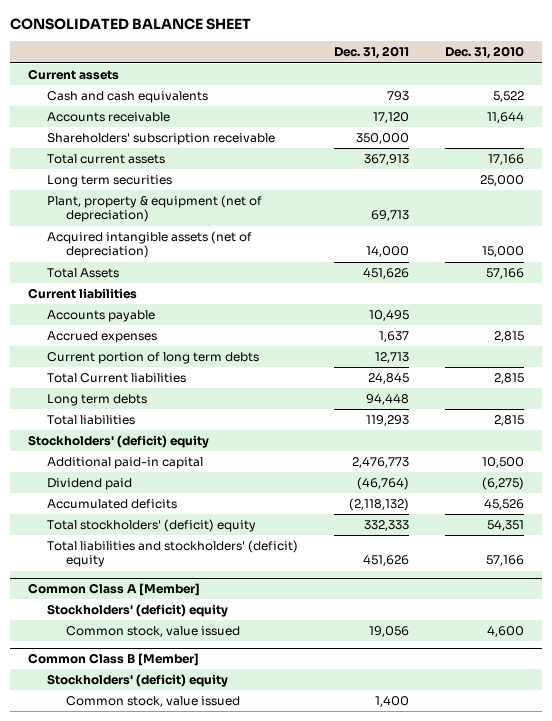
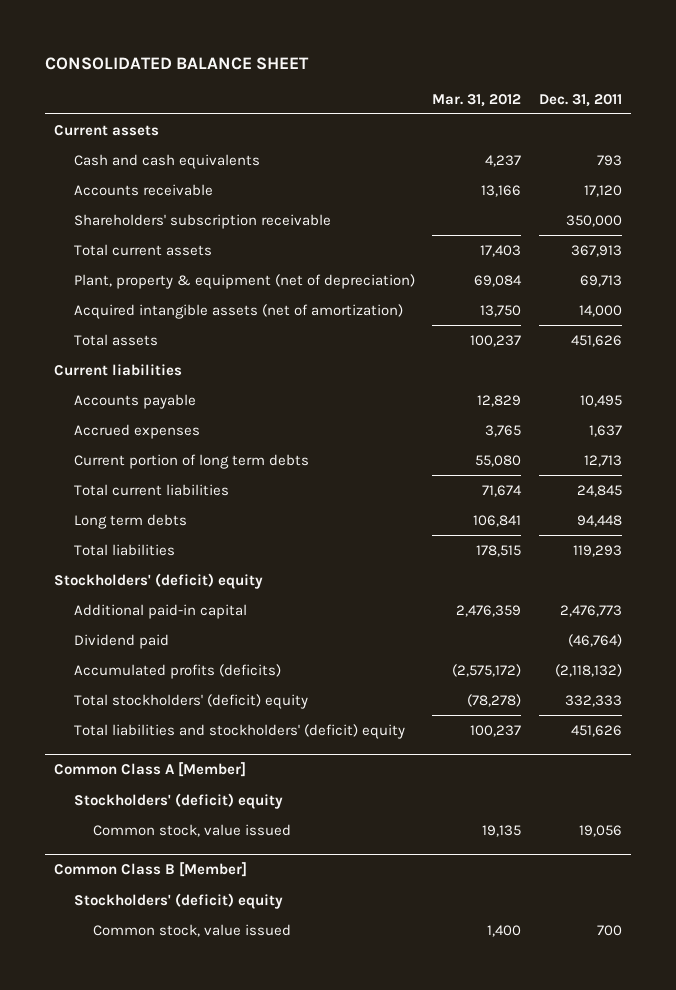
- | Dec. 31, 2011 | Dec. 31, 2010
+ | Mar. 31, 2012 | Dec. 31, 2011
- Long term securities | | 25,000
- Acquired intangible assets (net of depreciation) | 14,000 | 15,000
- Total Assets | 451,626 | 57,166
+ Acquired intangible assets (net of amortization) | 13,750 | 14,000
+ Total assets | 100,237 | 451,626
- Total Current liabilities | 24,845 | 2,815
+ Total current liabilities | 71,674 | 24,845
- Accumulated deficits | (2,118,132) | 45,526
+ Accumulated profits (deficits) | (2,575,172) | (2,118,132)
@ Common Class B [Member]
- Common stock, value issued | 1,400 |
+ Common stock, value issued | 1,400 | 700

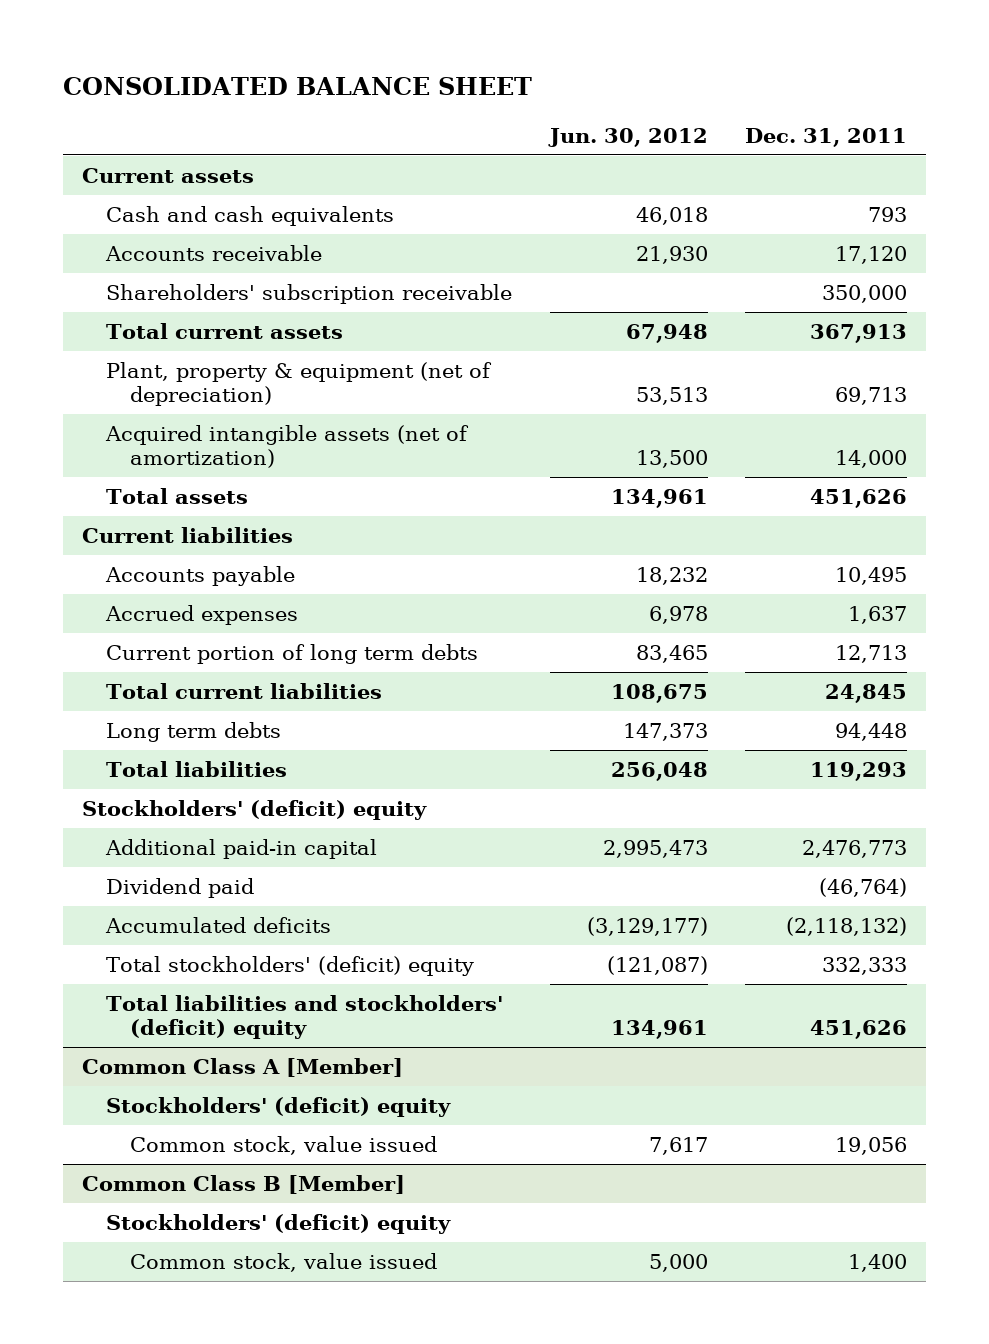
- | Mar. 31, 2012 | Dec. 31, 2011
+ | Jun. 30, 2012 | Dec. 31, 2011
- Accumulated profits (deficits) | (2,575,172) | (2,118,132)
+ Accumulated deficits | (3,129,177) | (2,118,132)
@ Common Class B [Member]
- Common stock, value issued | 1,400 | 700
+ Common stock, value issued | 5,000 | 1,400

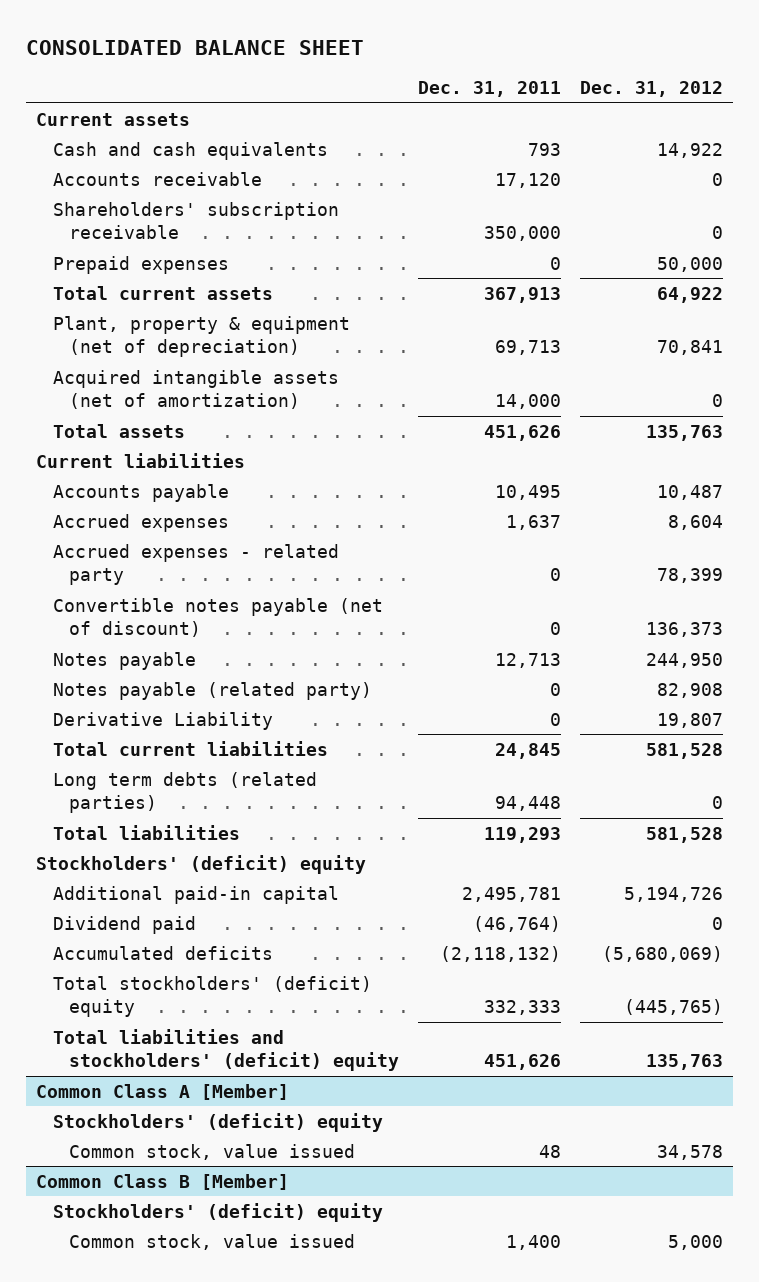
- | Jun. 30, 2012 | Dec. 31, 2011
+ | Dec. 31, 2011 | Dec. 31, 2012
+ Prepaid expenses | 0 | 50,000
- Current portion of long term debts | 83,465 | 12,713
+ Accrued expenses - related party | 0 | 78,399
+ Convertible notes payable (net of discount) | 0 | 136,373
+ Notes payable | 12,713 | 244,950
+ Notes payable (related party) | 0 | 82,908
+ Derivative Liability | 0 | 19,807
- Long term debts | 147,373 | 94,448
+ Long term debts (related parties) | 94,448 | 0
- Additional paid-in capital | 2,995,473 | 2,476,773
+ Additional paid-in capital | 2,495,781 | 5,194,726
@ Common Class A [Member]
- Common stock, value issued | 7,617 | 19,056
+ Common stock, value issued | 48 | 34,578

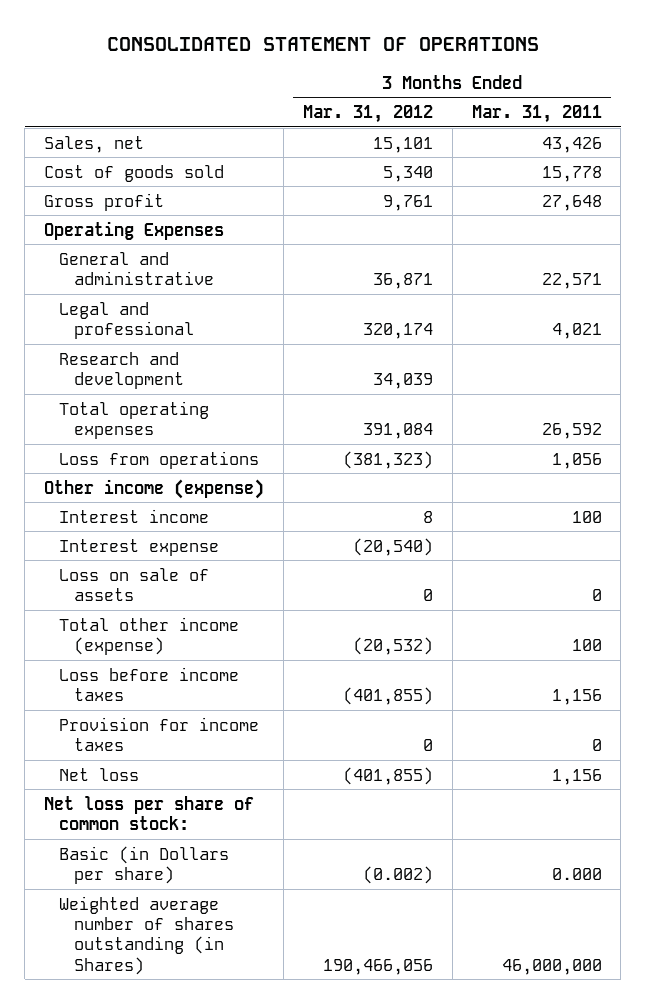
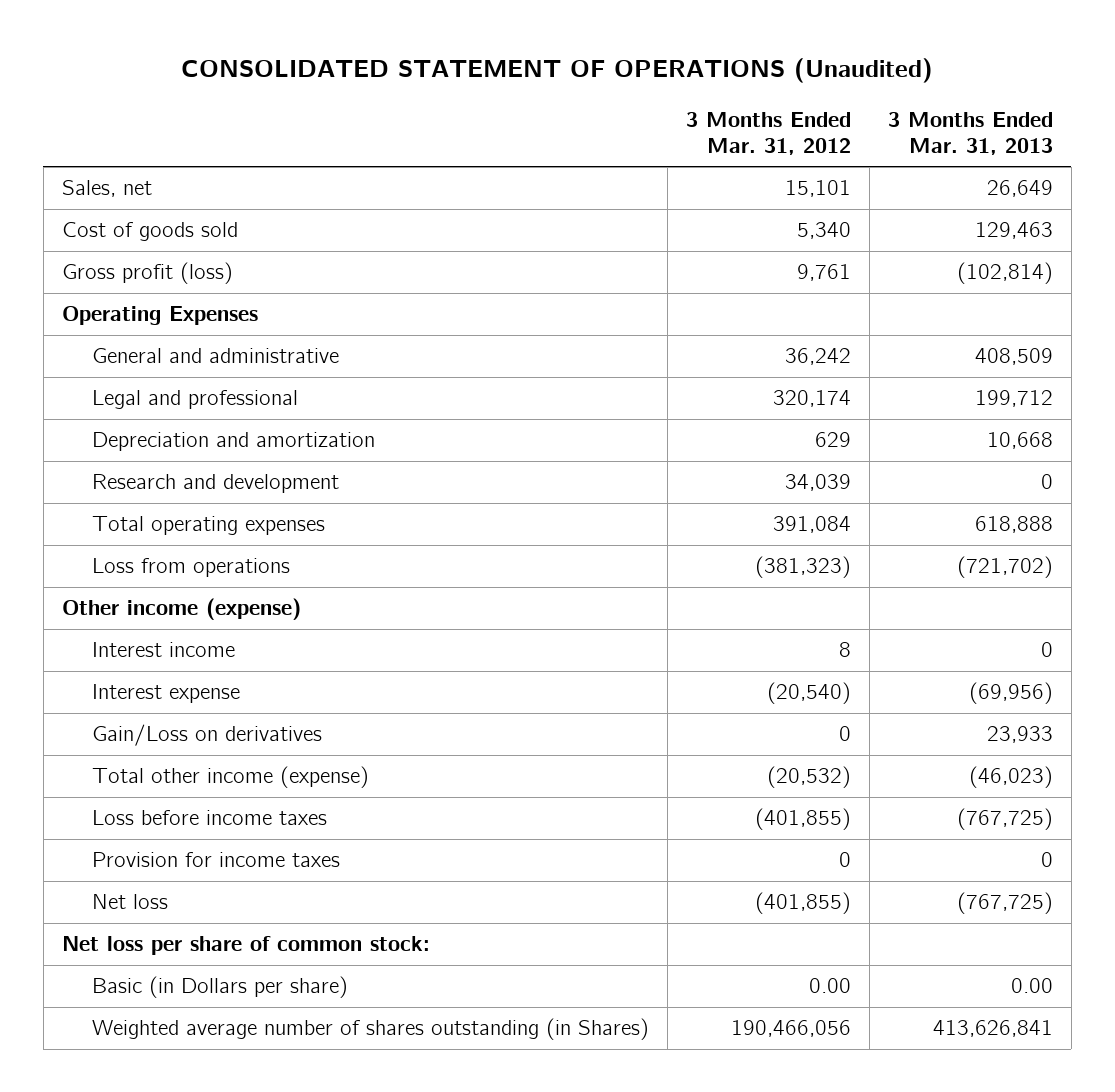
- CONSOLIDATED STATEMENT OF OPERATIONS
+ CONSOLIDATED STATEMENT OF OPERATIONS (Unaudited)
- | 3 Months Ended Mar. 31, 2012 | 3 Months Ended Mar. 31, 2011
+ | 3 Months Ended Mar. 31, 2012 | 3 Months Ended Mar. 31, 2013
- Gross profit | 9,761 | 27,648
+ Gross profit (loss) | 9,761 | (102,814)
- General and administrative | 36,871 | 22,571
+ General and administrative | 36,242 | 408,509
+ Depreciation and amortization | 629 | 10,668
- Loss on sale of assets | 0 | 0
+ Gain/Loss on derivatives | 0 | 23,933
- Basic (in Dollars per share) | (0.002) | 0.000
+ Basic (in Dollars per share) | 0.00 | 0.00

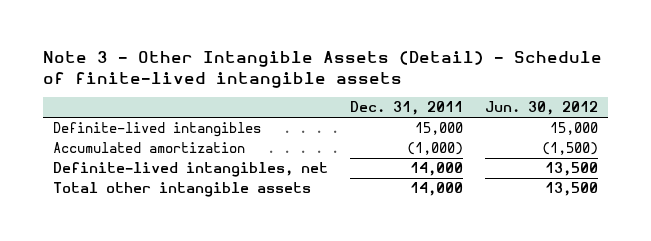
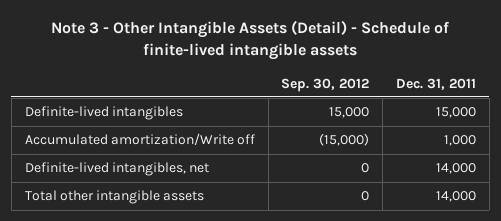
- | Dec. 31, 2011 | Jun. 30, 2012
+ | Sep. 30, 2012 | Dec. 31, 2011
- Accumulated amortization | (1,000) | (1,500)
+ Accumulated amortization/Write off | (15,000) | 1,000

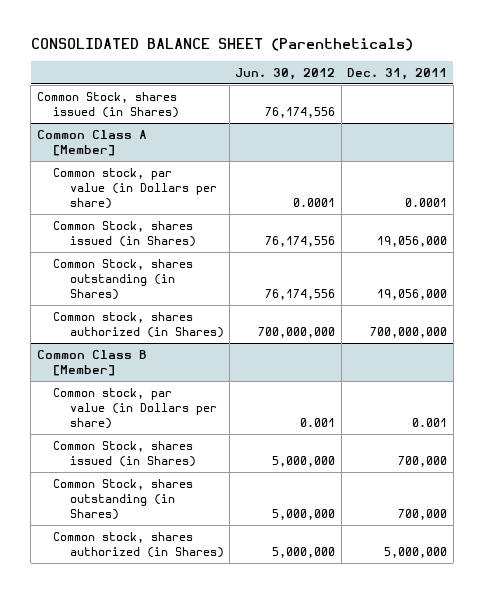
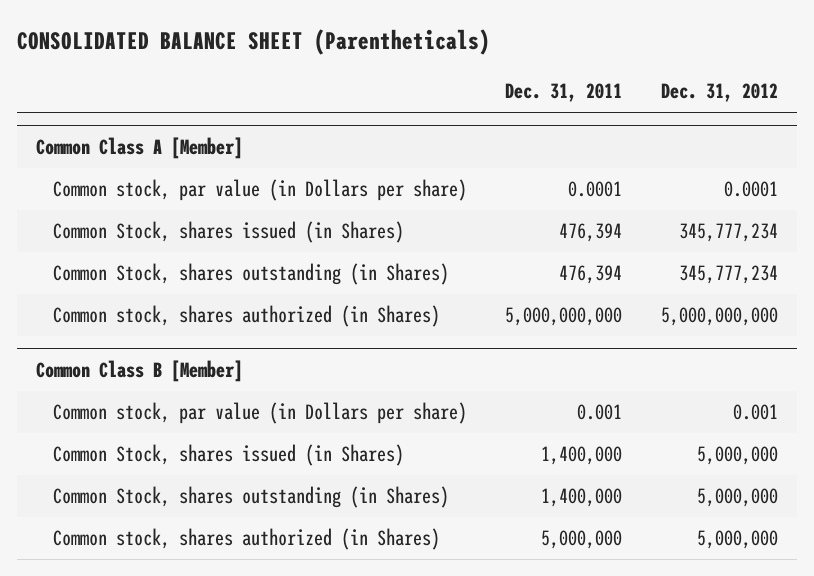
- | Jun. 30, 2012 | Dec. 31, 2011
+ | Dec. 31, 2011 | Dec. 31, 2012
- Common Stock, shares issued (in Shares) | 76,174,556 |
@ Common Class A [Member]
- Common Stock, shares issued (in Shares) | 76,174,556 | 19,056,000
- Common Stock, shares outstanding (in Shares) | 76,174,556 | 19,056,000
- Common stock, shares authorized (in Shares) | 700,000,000 | 700,000,000
+ Common Stock, shares issued (in Shares) | 476,394 | 345,777,234
+ Common Stock, shares outstanding (in Shares) | 476,394 | 345,777,234
+ Common stock, shares authorized (in Shares) | 5,000,000,000 | 5,000,000,000
@ Common Class B [Member]
- Common Stock, shares issued (in Shares) | 5,000,000 | 700,000
- Common Stock, shares outstanding (in Shares) | 5,000,000 | 700,000
+ Common Stock, shares issued (in Shares) | 1,400,000 | 5,000,000
+ Common Stock, shares outstanding (in Shares) | 1,400,000 | 5,000,000

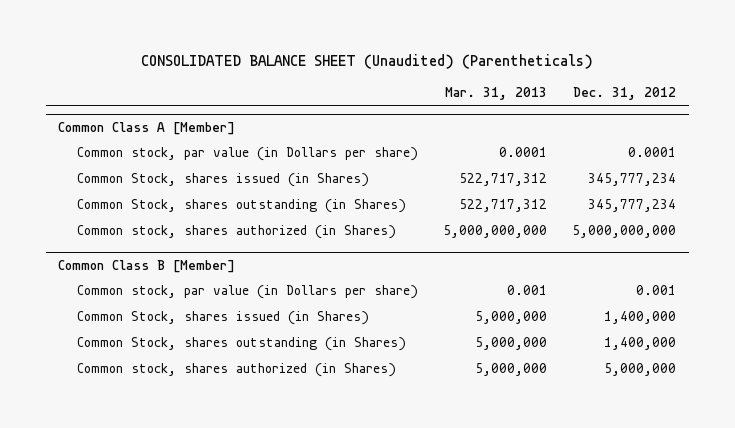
- CONSOLIDATED BALANCE SHEET (Parentheticals)
+ CONSOLIDATED BALANCE SHEET (Unaudited) (Parentheticals)
- | Dec. 31, 2011 | Dec. 31, 2012
+ | Mar. 31, 2013 | Dec. 31, 2012
@ Common Class B [Member]
- Common Stock, shares issued (in Shares) | 1,400,000 | 5,000,000
- Common Stock, shares outstanding (in Shares) | 1,400,000 | 5,000,000
+ Common Stock, shares issued (in Shares) | 5,000,000 | 1,400,000
+ Common Stock, shares outstanding (in Shares) | 5,000,000 | 1,400,000

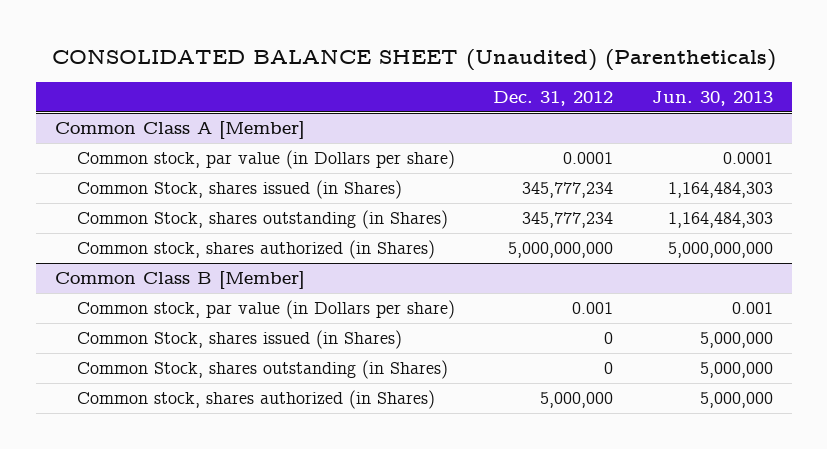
- | Mar. 31, 2013 | Dec. 31, 2012
+ | Dec. 31, 2012 | Jun. 30, 2013
@ Common Class B [Member]
- Common Stock, shares issued (in Shares) | 5,000,000 | 1,400,000
- Common Stock, shares outstanding (in Shares) | 5,000,000 | 1,400,000
+ Common Stock, shares issued (in Shares) | 0 | 5,000,000
+ Common Stock, shares outstanding (in Shares) | 0 | 5,000,000

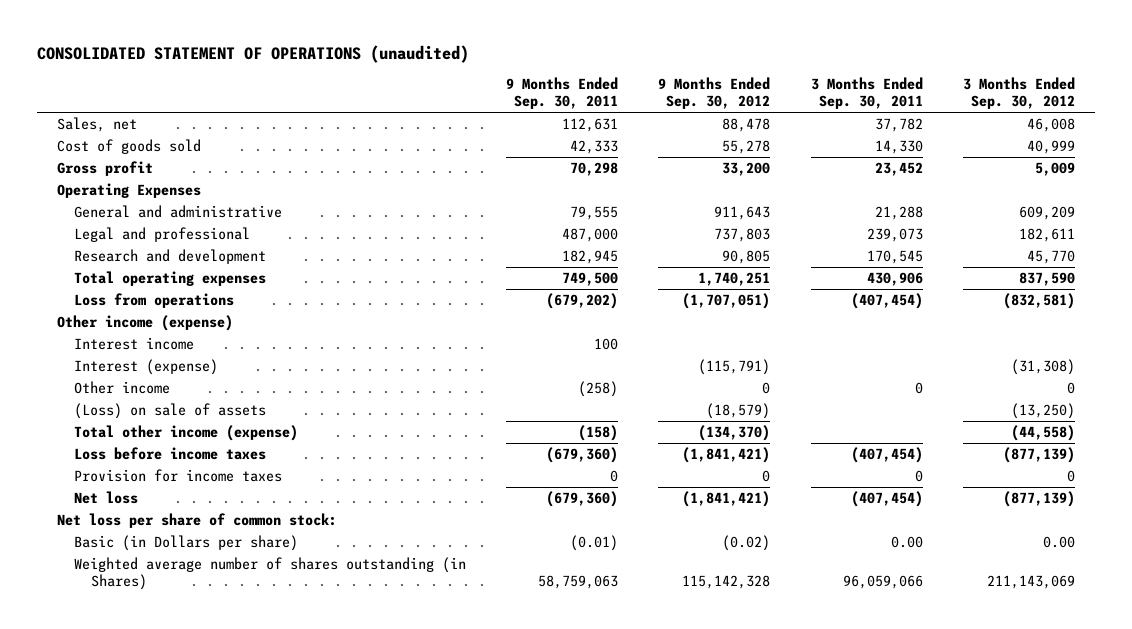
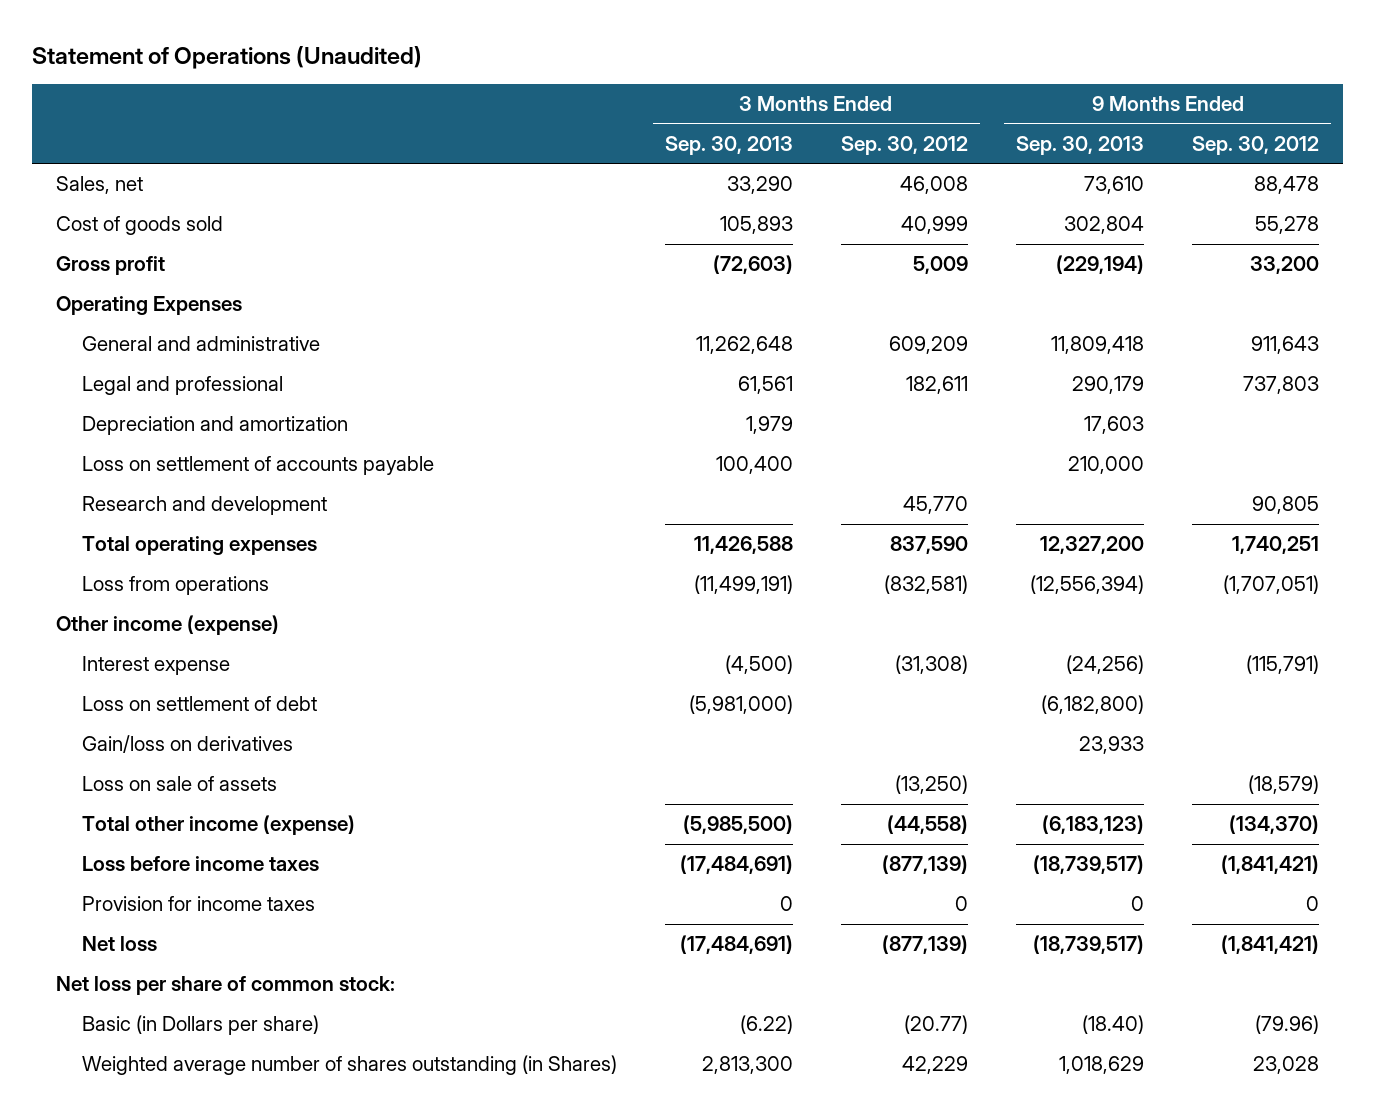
- CONSOLIDATED STATEMENT OF OPERATIONS (unaudited)
+ Statement of Operations (Unaudited)
- | 9 Months Ended Sep. 30, 2011 | 9 Months Ended Sep. 30, 2012 | 3 Months Ended Sep. 30, 2011 | 3 Months Ended Sep. 30, 2012
+ | 3 Months Ended Sep. 30, 2013 | 3 Months Ended Sep. 30, 2012 | 9 Months Ended Sep. 30, 2013 | 9 Months Ended Sep. 30, 2012
+ Depreciation and amortization | 1,979 | | 17,603 |
+ Loss on settlement of accounts payable | 100,400 | | 210,000 |
- Interest income | 100 | | |
- Interest (expense) | | (115,791) | | (31,308)
- Other income | (258) | 0 | 0 | 0
- (Loss) on sale of assets | | (18,579) | | (13,250)
+ Interest expense | (4,500) | (31,308) | (24,256) | (115,791)
+ Loss on settlement of debt | (5,981,000) | | (6,182,800) |
+ Gain/loss on derivatives | | | 23,933 |
+ Loss on sale of assets | | (13,250) | | (18,579)
- Basic (in Dollars per share) | (0.01) | (0.02) | 0.00 | 0.00
- Weighted average number of shares outstanding (in Shares) | 58,759,063 | 115,142,328 | 96,059,066 | 211,143,069
+ Basic (in Dollars per share) | (6.22) | (20.77) | (18.40) | (79.96)
+ Weighted average number of shares outstanding (in Shares) | 2,813,300 | 42,229 | 1,018,629 | 23,028

